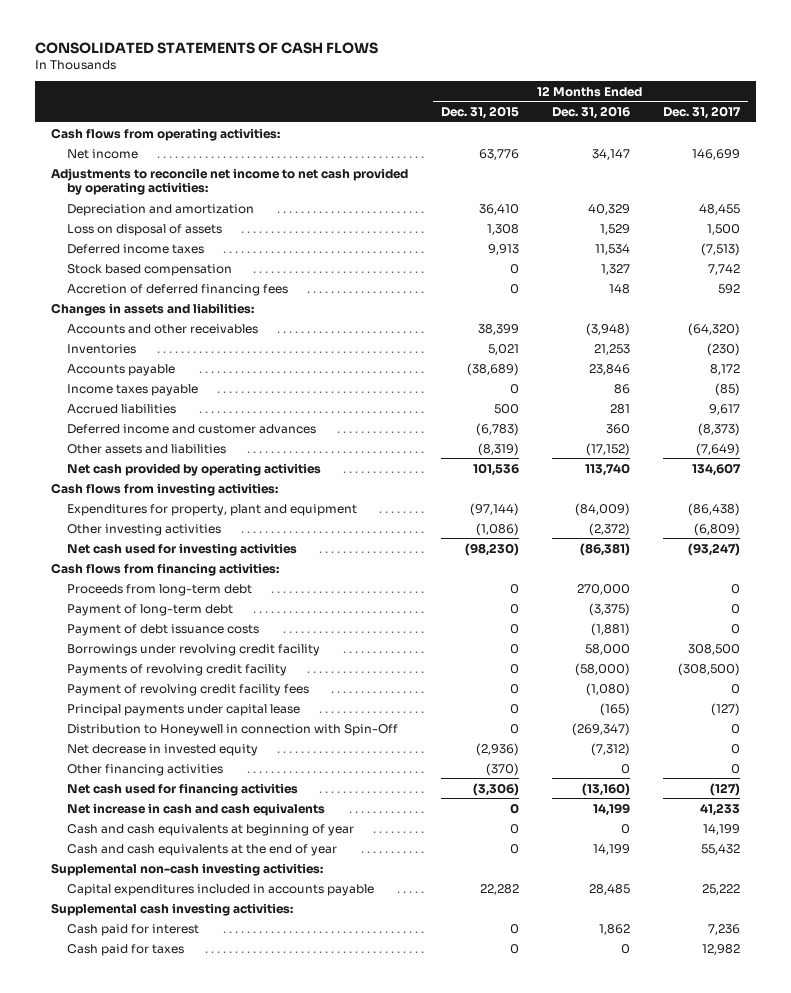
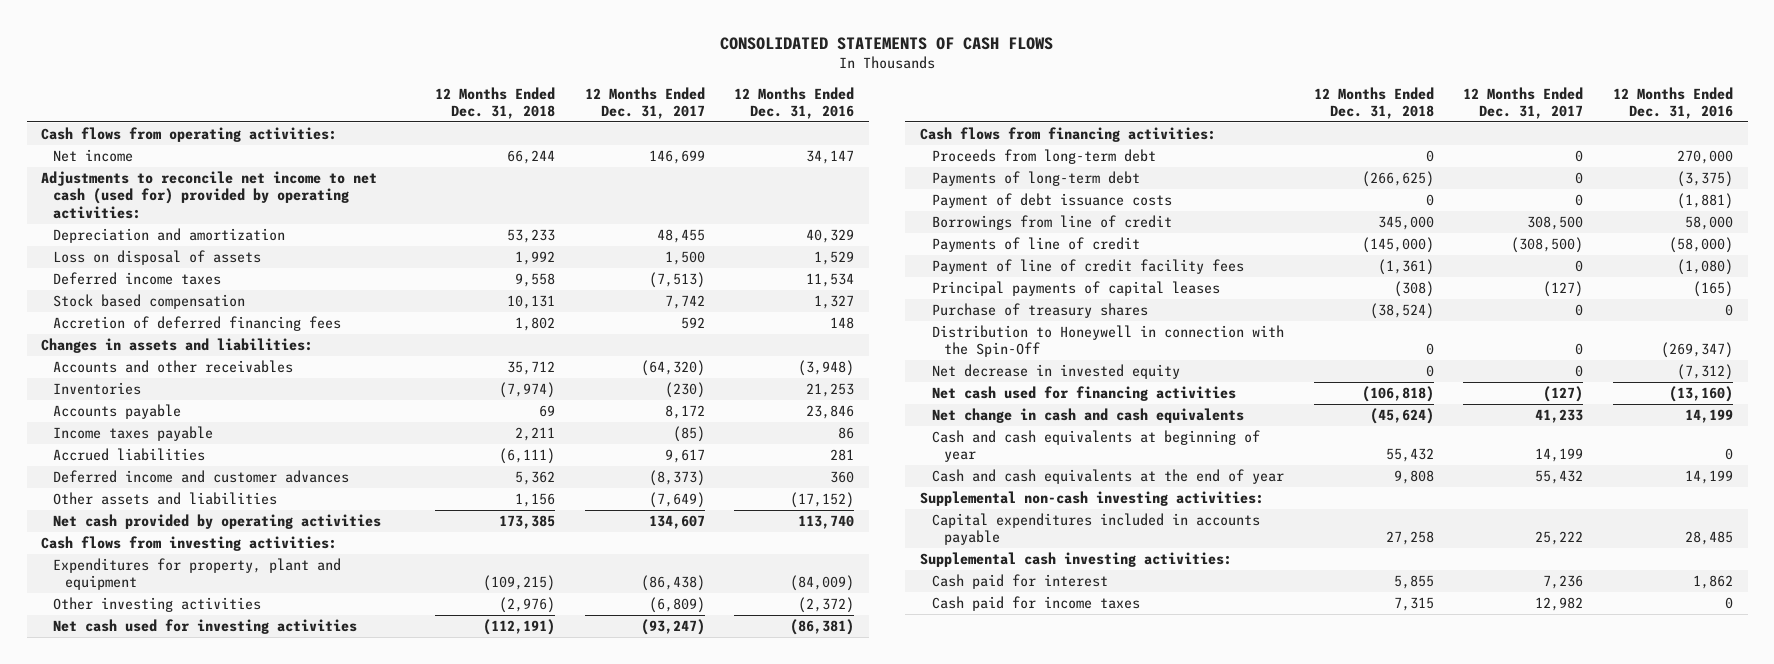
- | 12 Months Ended Dec. 31, 2015 | 12 Months Ended Dec. 31, 2016 | 12 Months Ended Dec. 31, 2017
+ | 12 Months Ended Dec. 31, 2018 | 12 Months Ended Dec. 31, 2017 | 12 Months Ended Dec. 31, 2016
- Adjustments to reconcile net income to net cash provided by operating activities:
+ Adjustments to reconcile net income to net cash (used for) provided by operating activities:
- Payment of long-term debt | 0 | (3,375) | 0
+ Payments of long-term debt | (266,625) | 0 | (3,375)
- Borrowings under revolving credit facility | 0 | 58,000 | 308,500
- Payments of revolving credit facility | 0 | (58,000) | (308,500)
- Payment of revolving credit facility fees | 0 | (1,080) | 0
- Principal payments under capital lease | 0 | (165) | (127)
- Distribution to Honeywell in connection with Spin-Off | 0 | (269,347) | 0
+ Borrowings from line of credit | 345,000 | 308,500 | 58,000
+ Payments of line of credit | (145,000) | (308,500) | (58,000)
+ Payment of line of credit facility fees | (1,361) | 0 | (1,080)
+ Principal payments of capital leases | (308) | (127) | (165)
+ Purchase of treasury shares | (38,524) | 0 | 0
+ Distribution to Honeywell in connection with the Spin-Off | 0 | 0 | (269,347)
- Other financing activities | (370) | 0 | 0
- Net increase in cash and cash equivalents | 0 | 14,199 | 41,233
+ Net change in cash and cash equivalents | (45,624) | 41,233 | 14,199
- Cash paid for taxes | 0 | 0 | 12,982
+ Cash paid for income taxes | 7,315 | 12,982 | 0

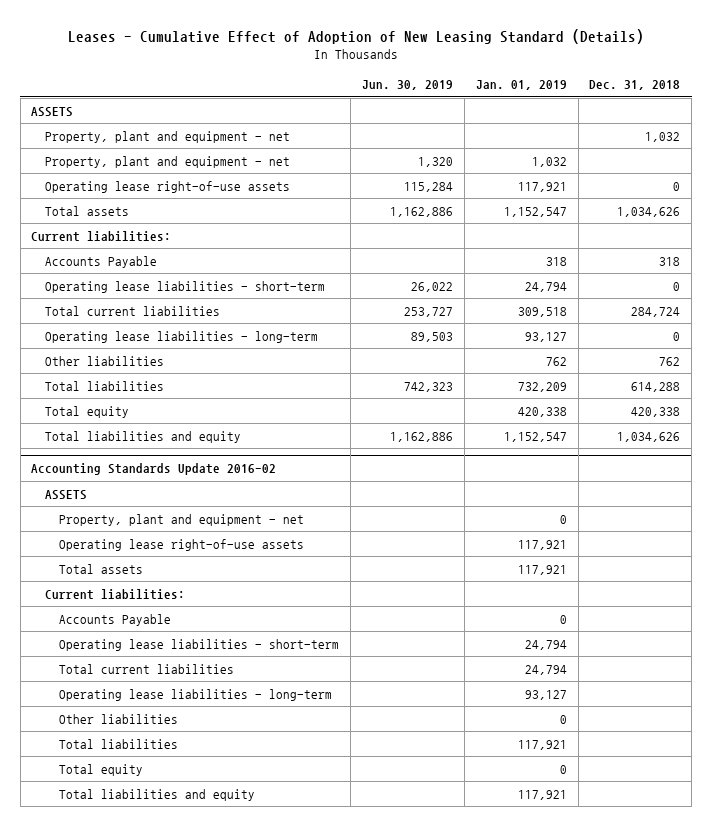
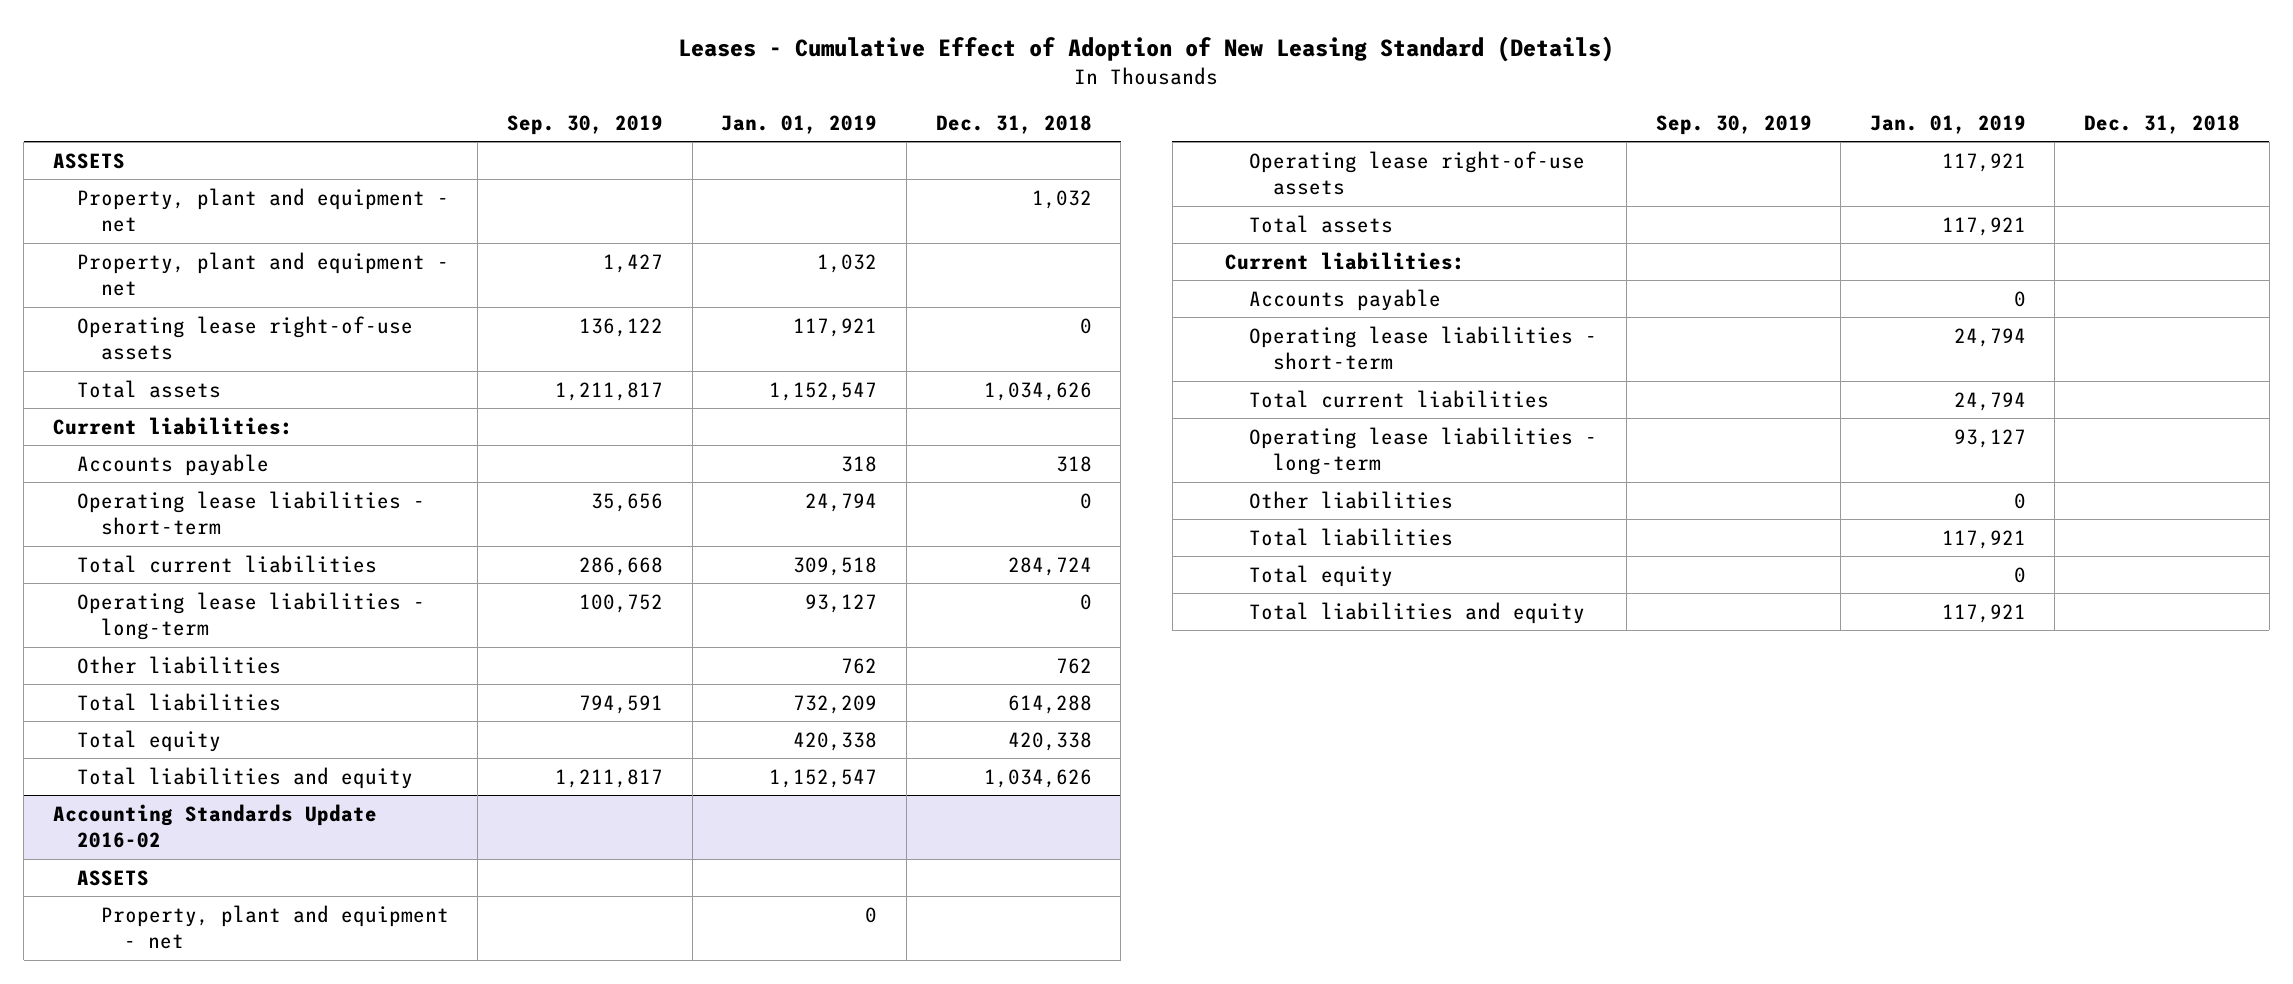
- | Jun. 30, 2019 | Jan. 01, 2019 | Dec. 31, 2018
+ | Sep. 30, 2019 | Jan. 01, 2019 | Dec. 31, 2018
- Accounts Payable | | 318 | 318
+ Accounts payable | | 318 | 318
@ Accounting Standards Update 2016-02
- Accounts Payable | | 0 |
+ Accounts payable | | 0 |

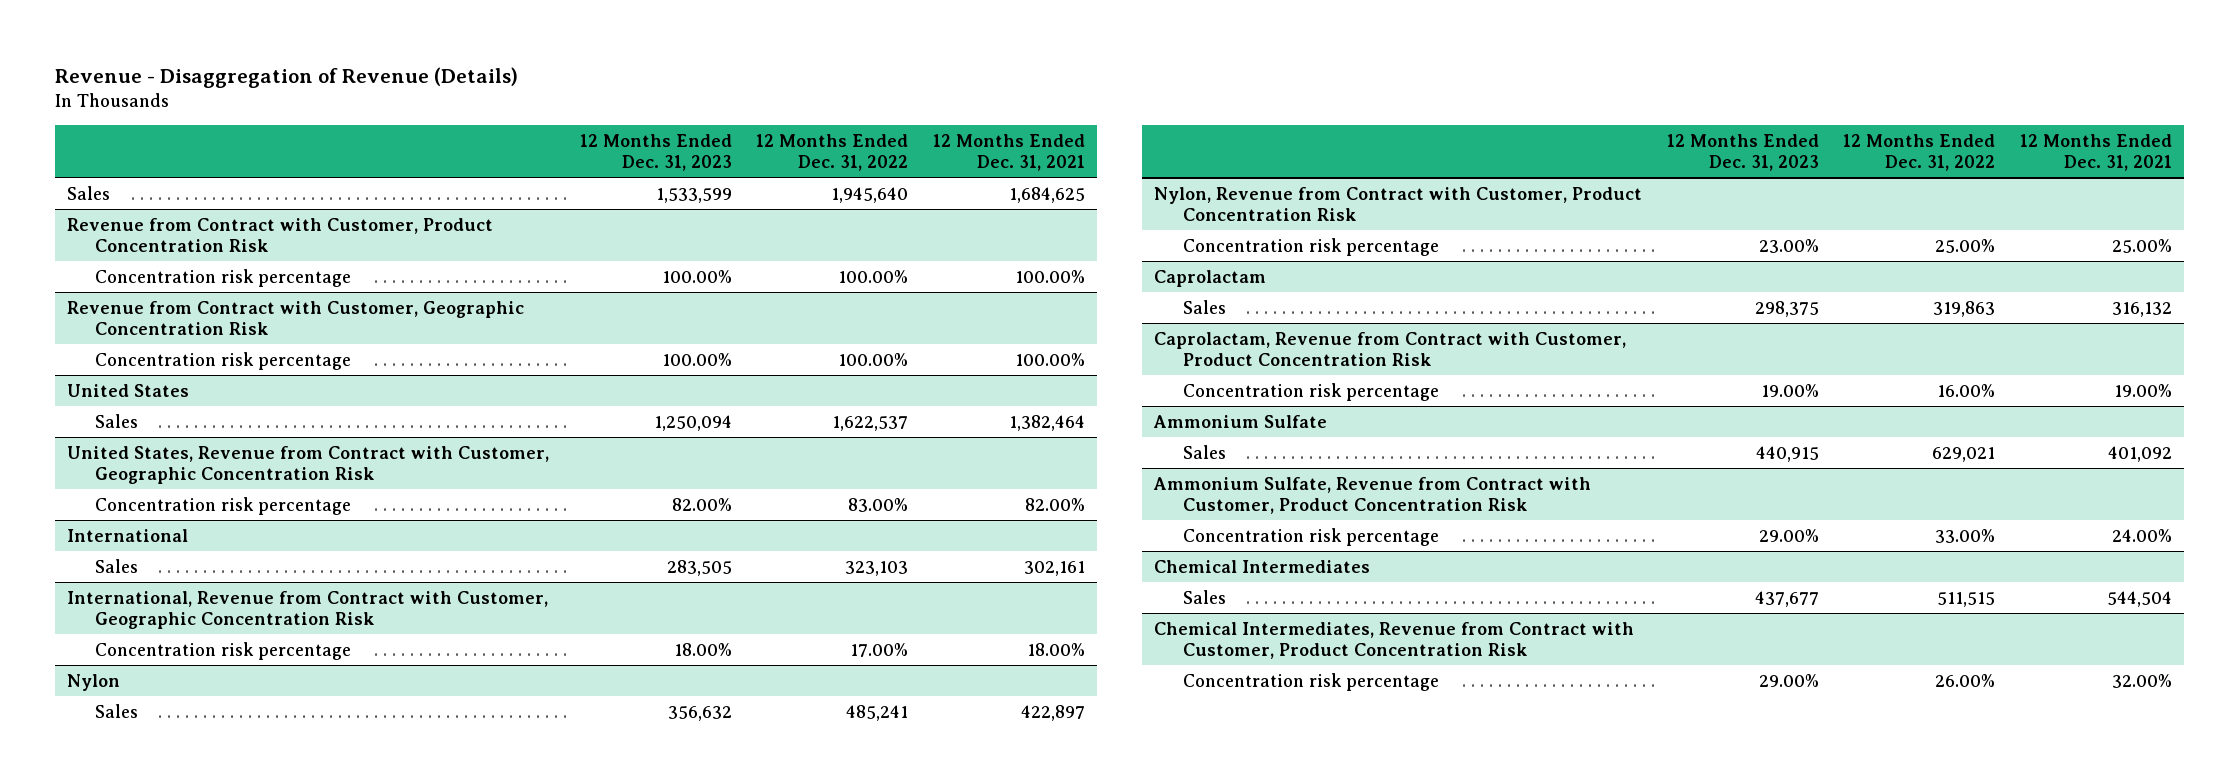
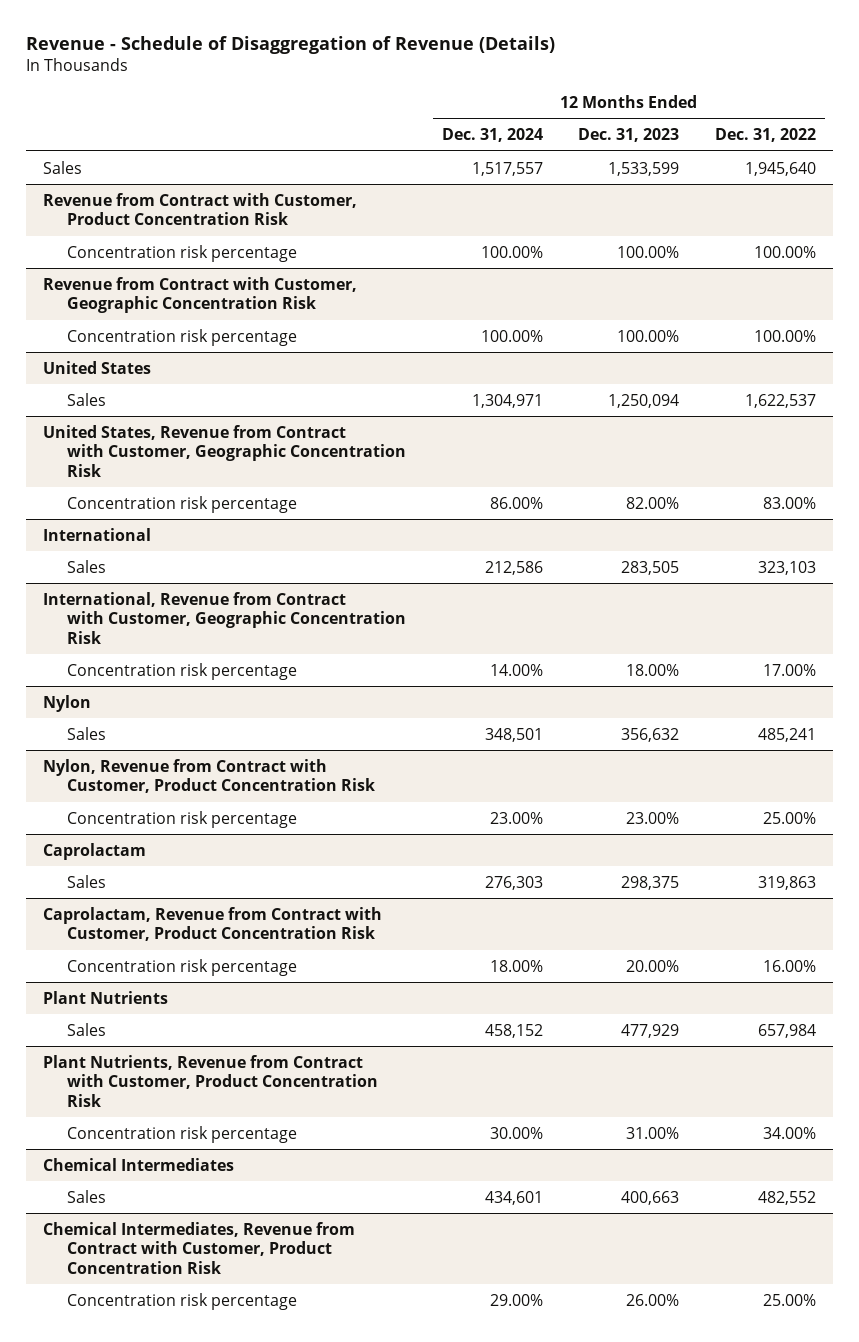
- Revenue - Disaggregation of Revenue (Details)
+ Revenue - Schedule of Disaggregation of Revenue (Details)
- | 12 Months Ended Dec. 31, 2023 | 12 Months Ended Dec. 31, 2022 | 12 Months Ended Dec. 31, 2021
+ | 12 Months Ended Dec. 31, 2024 | 12 Months Ended Dec. 31, 2023 | 12 Months Ended Dec. 31, 2022
@ Caprolactam, Revenue from Contract with Customer, Product Concentration Risk
- Concentration risk percentage | 19.00% | 16.00% | 19.00%
- Ammonium Sulfate
- Sales | 440,915 | 629,021 | 401,092
- Ammonium Sulfate, Revenue from Contract with Customer, Product Concentration Risk
- Concentration risk percentage | 29.00% | 33.00% | 24.00%
@ Caprolactam, Revenue from Contract with Customer, Product Concentration Risk
+ Concentration risk percentage | 18.00% | 20.00% | 16.00%
+ Plant Nutrients
+ Sales | 458,152 | 477,929 | 657,984
+ Plant Nutrients, Revenue from Contract with Customer, Product Concentration Risk
+ Concentration risk percentage | 30.00% | 31.00% | 34.00%
@ Chemical Intermediates
- Sales | 437,677 | 511,515 | 544,504
+ Sales | 434,601 | 400,663 | 482,552
@ Chemical Intermediates, Revenue from Contract with Customer, Product Concentration Risk
- Concentration risk percentage | 29.00% | 26.00% | 32.00%
+ Concentration risk percentage | 29.00% | 26.00% | 25.00%

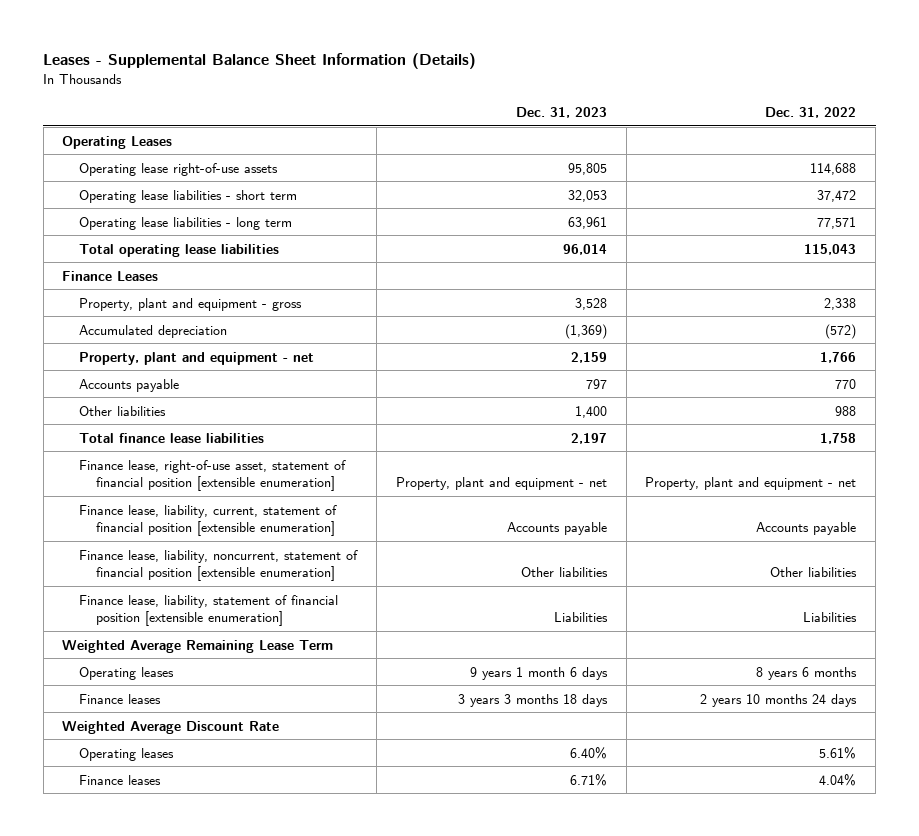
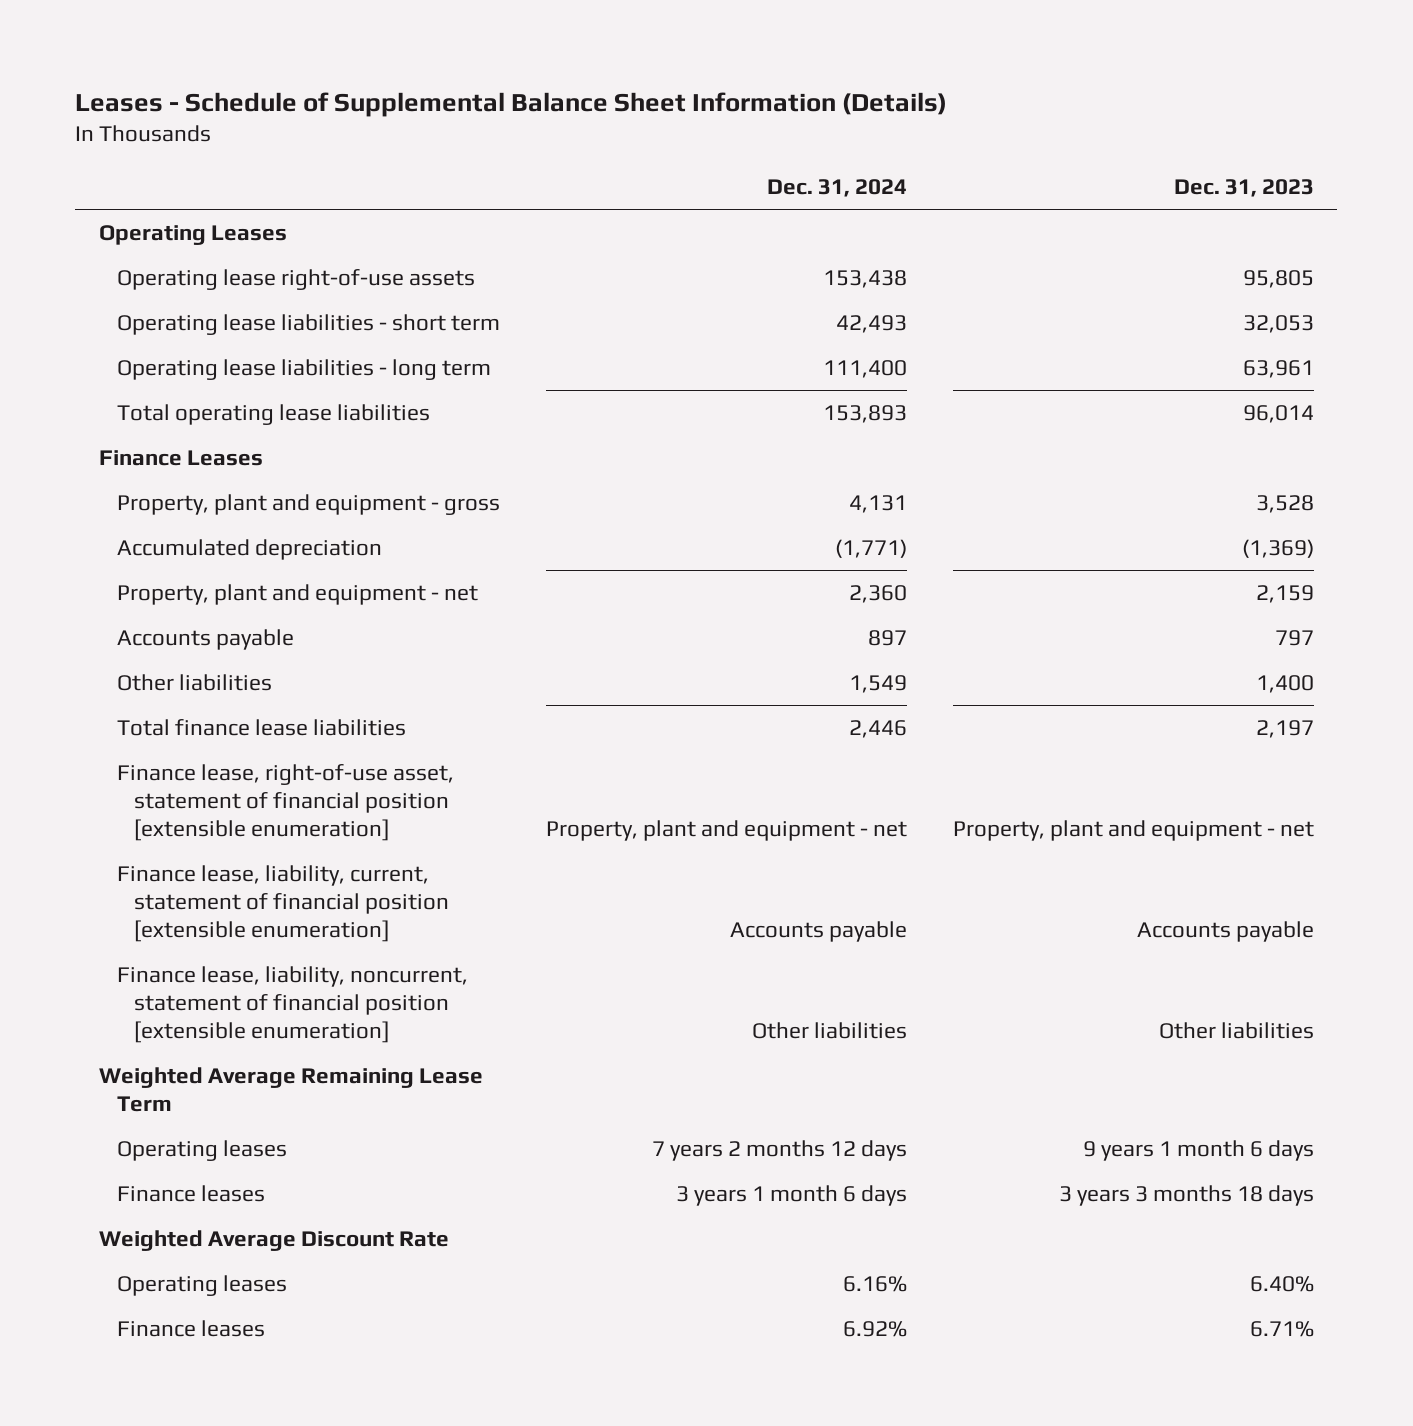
- Leases - Supplemental Balance Sheet Information (Details)
+ Leases - Schedule of Supplemental Balance Sheet Information (Details)
- | Dec. 31, 2023 | Dec. 31, 2022
+ | Dec. 31, 2024 | Dec. 31, 2023
- Finance lease, liability, statement of financial position [extensible enumeration] | Liabilities | Liabilities

